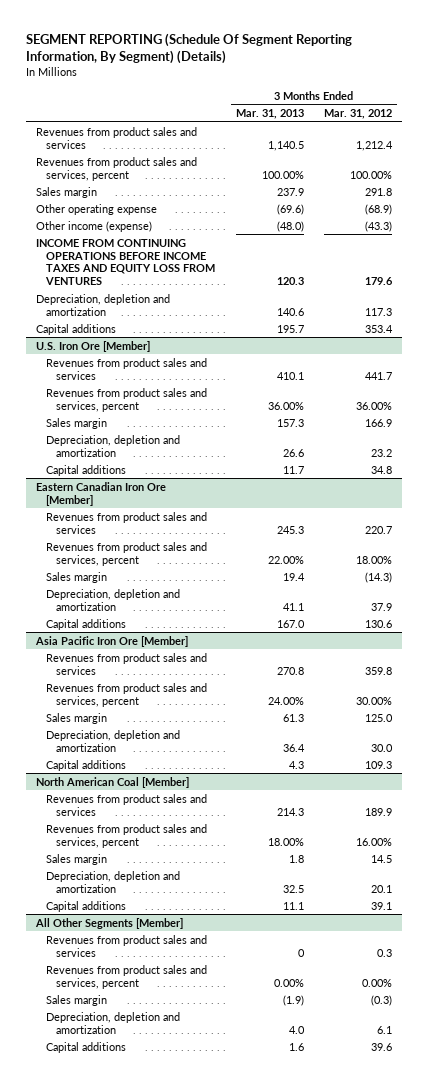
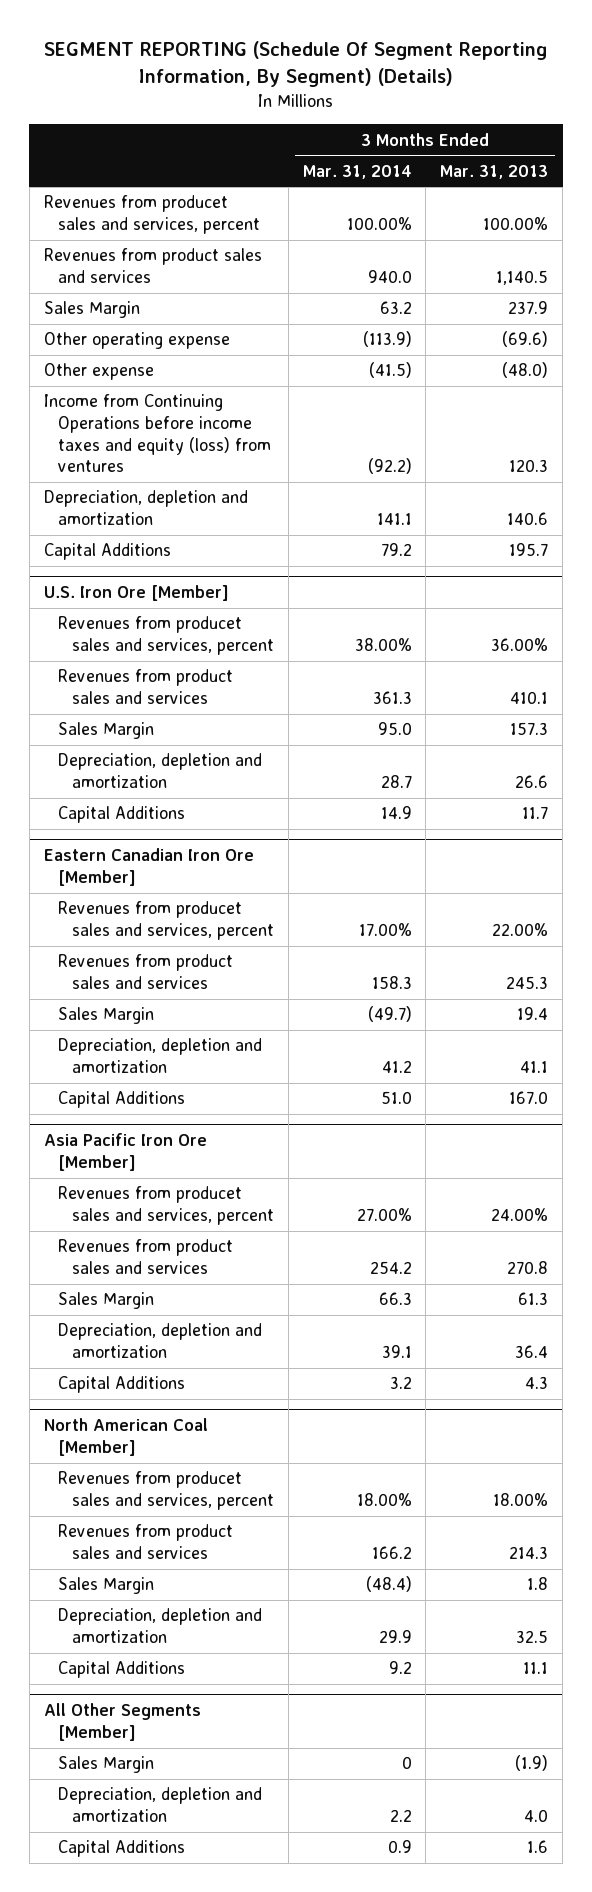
- | 3 Months Ended Mar. 31, 2013 | 3 Months Ended Mar. 31, 2012
+ | 3 Months Ended Mar. 31, 2014 | 3 Months Ended Mar. 31, 2013
+ Revenues from producet sales and services, percent | 100.00% | 100.00%
- Revenues from product sales and services, percent | 100.00% | 100.00%
- Sales margin | 237.9 | 291.8
+ Sales Margin | 63.2 | 237.9
- Other income (expense) | (48.0) | (43.3)
- INCOME FROM CONTINUING OPERATIONS BEFORE INCOME TAXES AND EQUITY LOSS FROM VENTURES | 120.3 | 179.6
+ Other expense | (41.5) | (48.0)
+ Income from Continuing Operations before income taxes and equity (loss) from ventures | (92.2) | 120.3
- Capital additions | 195.7 | 353.4
+ Capital Additions | 79.2 | 195.7
@ U.S. Iron Ore [Member]
+ Revenues from producet sales and services, percent | 38.00% | 36.00%
- Revenues from product sales and services, percent | 36.00% | 36.00%
- Sales margin | 157.3 | 166.9
+ Sales Margin | 95.0 | 157.3
- Capital additions | 11.7 | 34.8
+ Capital Additions | 14.9 | 11.7
@ Eastern Canadian Iron Ore [Member]
+ Revenues from producet sales and services, percent | 17.00% | 22.00%
- Revenues from product sales and services, percent | 22.00% | 18.00%
- Sales margin | 19.4 | (14.3)
+ Sales Margin | (49.7) | 19.4
- Capital additions | 167.0 | 130.6
+ Capital Additions | 51.0 | 167.0
@ Asia Pacific Iron Ore [Member]
+ Revenues from producet sales and services, percent | 27.00% | 24.00%
- Revenues from product sales and services, percent | 24.00% | 30.00%
- Sales margin | 61.3 | 125.0
+ Sales Margin | 66.3 | 61.3
- Capital additions | 4.3 | 109.3
+ Capital Additions | 3.2 | 4.3
@ North American Coal [Member]
+ Revenues from producet sales and services, percent | 18.00% | 18.00%
- Revenues from product sales and services, percent | 18.00% | 16.00%
- Sales margin | 1.8 | 14.5
+ Sales Margin | (48.4) | 1.8
- Capital additions | 11.1 | 39.1
+ Capital Additions | 9.2 | 11.1
@ All Other Segments [Member]
- Revenues from product sales and services | 0 | 0.3
- Revenues from product sales and services, percent | 0.00% | 0.00%
- Sales margin | (1.9) | (0.3)
+ Sales Margin | 0 | (1.9)
- Capital additions | 1.6 | 39.6
+ Capital Additions | 0.9 | 1.6

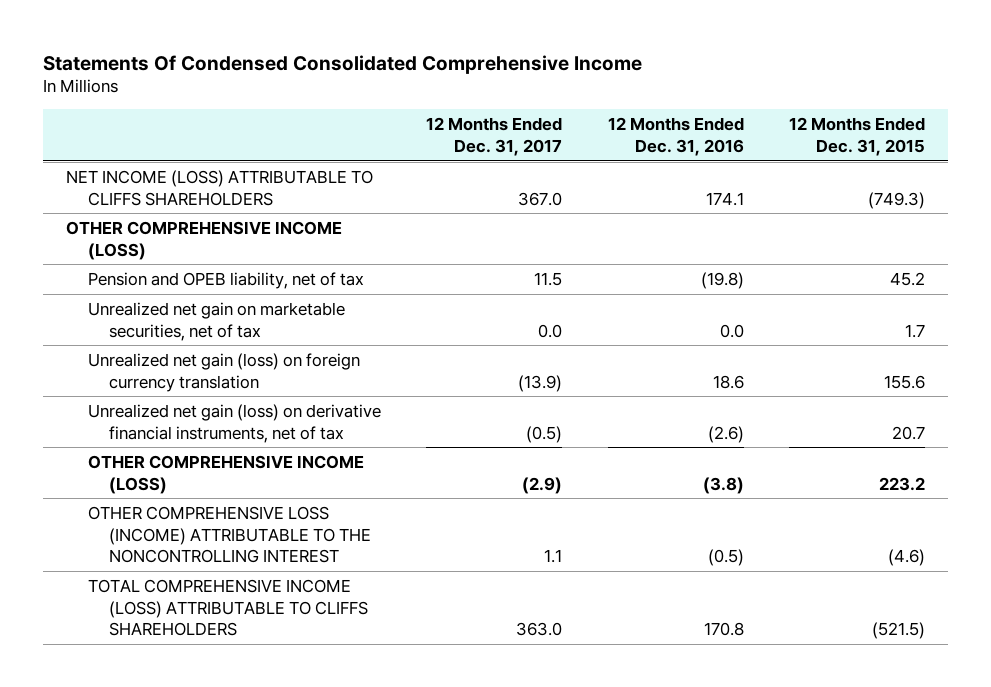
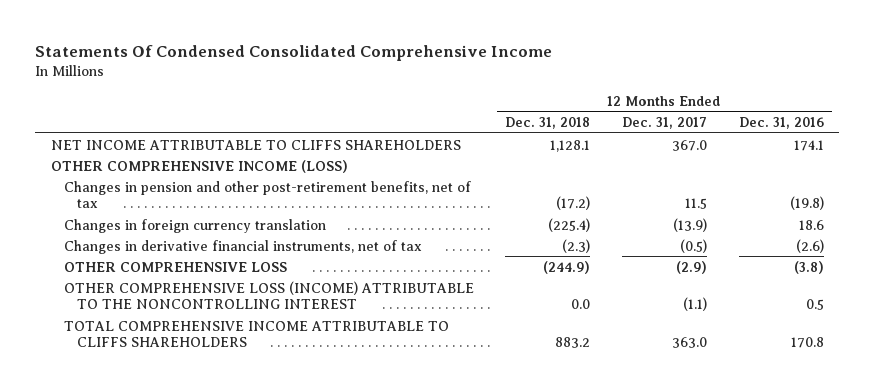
- | 12 Months Ended Dec. 31, 2017 | 12 Months Ended Dec. 31, 2016 | 12 Months Ended Dec. 31, 2015
+ | 12 Months Ended Dec. 31, 2018 | 12 Months Ended Dec. 31, 2017 | 12 Months Ended Dec. 31, 2016
- NET INCOME (LOSS) ATTRIBUTABLE TO CLIFFS SHAREHOLDERS | 367.0 | 174.1 | (749.3)
+ NET INCOME ATTRIBUTABLE TO CLIFFS SHAREHOLDERS | 1,128.1 | 367.0 | 174.1
- Pension and OPEB liability, net of tax | 11.5 | (19.8) | 45.2
- Unrealized net gain on marketable securities, net of tax | 0.0 | 0.0 | 1.7
- Unrealized net gain (loss) on foreign currency translation | (13.9) | 18.6 | 155.6
- Unrealized net gain (loss) on derivative financial instruments, net of tax | (0.5) | (2.6) | 20.7
- OTHER COMPREHENSIVE INCOME (LOSS) | (2.9) | (3.8) | 223.2
- OTHER COMPREHENSIVE LOSS (INCOME) ATTRIBUTABLE TO THE NONCONTROLLING INTEREST | 1.1 | (0.5) | (4.6)
- TOTAL COMPREHENSIVE INCOME (LOSS) ATTRIBUTABLE TO CLIFFS SHAREHOLDERS | 363.0 | 170.8 | (521.5)
+ Changes in pension and other post-retirement benefits, net of tax | (17.2) | 11.5 | (19.8)
+ Changes in foreign currency translation | (225.4) | (13.9) | 18.6
+ Changes in derivative financial instruments, net of tax | (2.3) | (0.5) | (2.6)
+ OTHER COMPREHENSIVE LOSS | (244.9) | (2.9) | (3.8)
+ OTHER COMPREHENSIVE LOSS (INCOME) ATTRIBUTABLE TO THE NONCONTROLLING INTEREST | 0.0 | (1.1) | 0.5
+ TOTAL COMPREHENSIVE INCOME ATTRIBUTABLE TO CLIFFS SHAREHOLDERS | 883.2 | 363.0 | 170.8

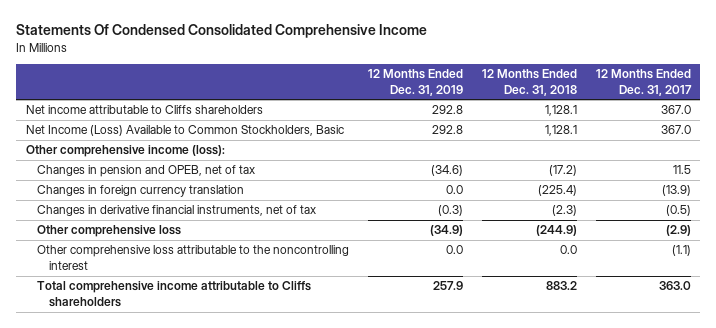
- | 12 Months Ended Dec. 31, 2018 | 12 Months Ended Dec. 31, 2017 | 12 Months Ended Dec. 31, 2016
+ | 12 Months Ended Dec. 31, 2019 | 12 Months Ended Dec. 31, 2018 | 12 Months Ended Dec. 31, 2017
- NET INCOME ATTRIBUTABLE TO CLIFFS SHAREHOLDERS | 1,128.1 | 367.0 | 174.1
- OTHER COMPREHENSIVE INCOME (LOSS)
- Changes in pension and other post-retirement benefits, net of tax | (17.2) | 11.5 | (19.8)
+ Net income attributable to Cliffs shareholders | 292.8 | 1,128.1 | 367.0
+ Net Income (Loss) Available to Common Stockholders, Basic | 292.8 | 1,128.1 | 367.0
+ Other comprehensive income (loss):
+ Changes in pension and OPEB, net of tax | (34.6) | (17.2) | 11.5
- OTHER COMPREHENSIVE LOSS | (244.9) | (2.9) | (3.8)
- OTHER COMPREHENSIVE LOSS (INCOME) ATTRIBUTABLE TO THE NONCONTROLLING INTEREST | 0.0 | (1.1) | 0.5
- TOTAL COMPREHENSIVE INCOME ATTRIBUTABLE TO CLIFFS SHAREHOLDERS | 883.2 | 363.0 | 170.8
+ Other comprehensive loss | (34.9) | (244.9) | (2.9)
+ Other comprehensive loss attributable to the noncontrolling interest | 0.0 | 0.0 | (1.1)
+ Total comprehensive income attributable to Cliffs shareholders | 257.9 | 883.2 | 363.0

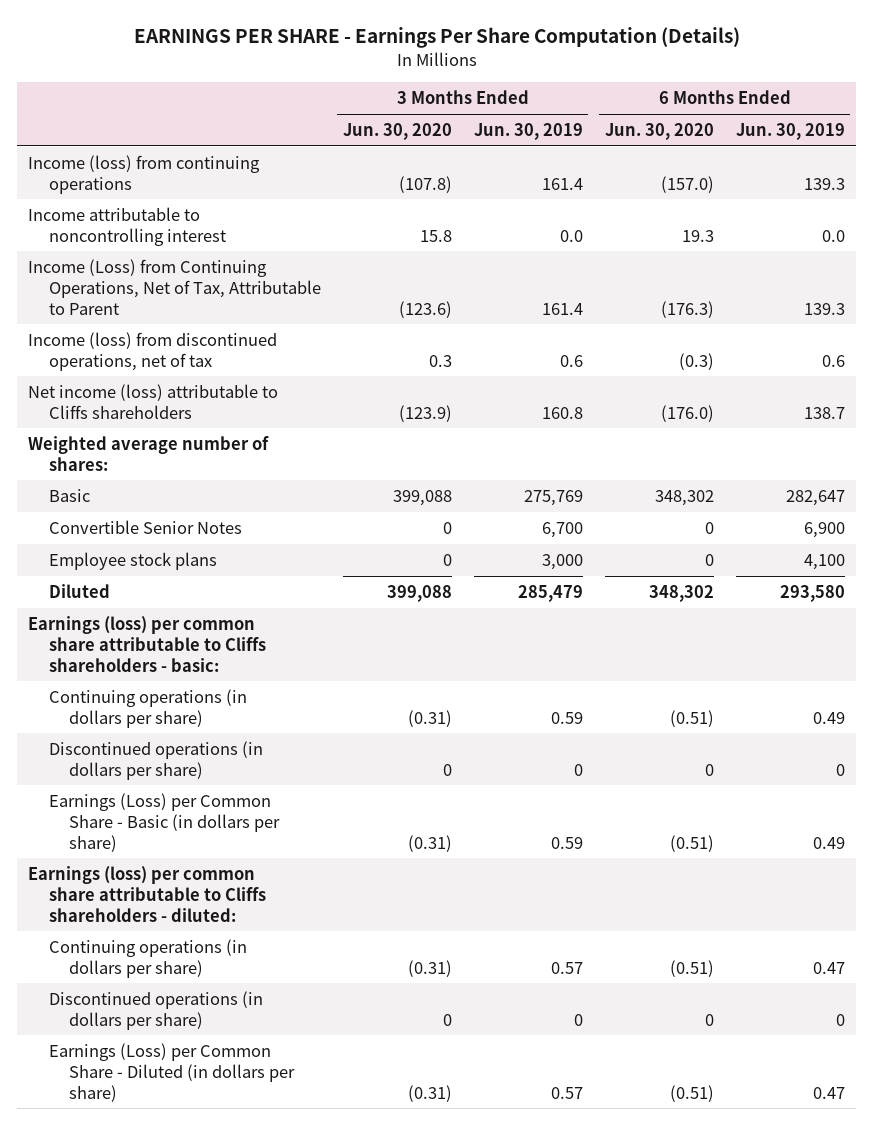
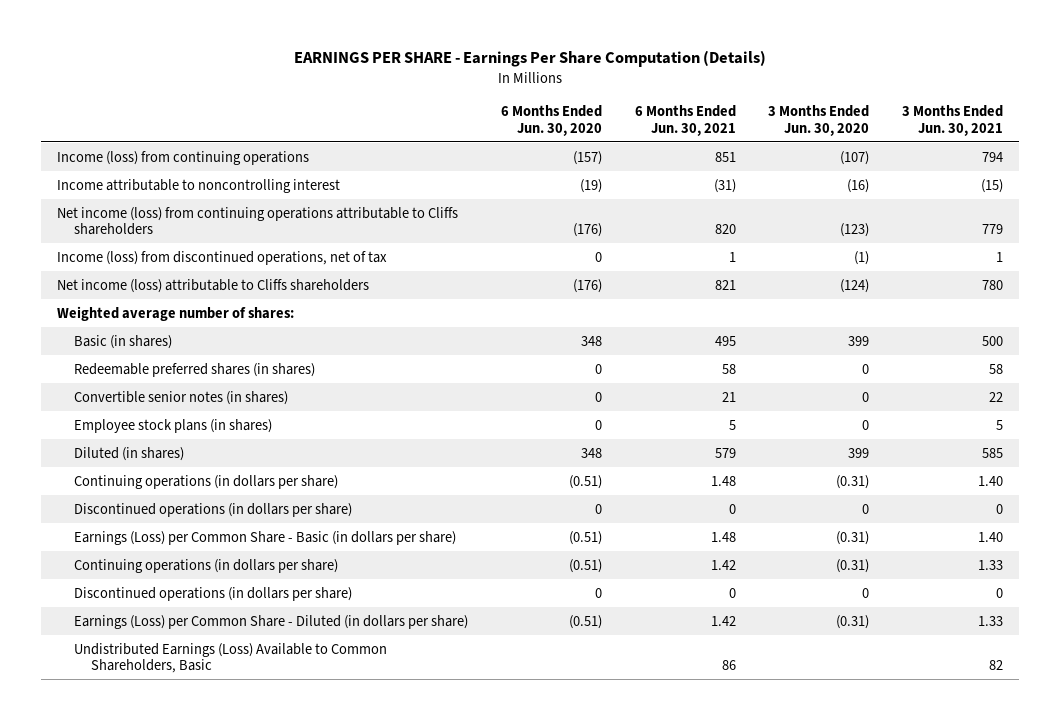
- | 3 Months Ended Jun. 30, 2020 | 3 Months Ended Jun. 30, 2019 | 6 Months Ended Jun. 30, 2020 | 6 Months Ended Jun. 30, 2019
+ | 6 Months Ended Jun. 30, 2020 | 6 Months Ended Jun. 30, 2021 | 3 Months Ended Jun. 30, 2020 | 3 Months Ended Jun. 30, 2021
- Income (loss) from continuing operations | (107.8) | 161.4 | (157.0) | 139.3
- Income attributable to noncontrolling interest | 15.8 | 0.0 | 19.3 | 0.0
- Income (Loss) from Continuing Operations, Net of Tax, Attributable to Parent | (123.6) | 161.4 | (176.3) | 139.3
- Income (loss) from discontinued operations, net of tax | 0.3 | 0.6 | (0.3) | 0.6
- Net income (loss) attributable to Cliffs shareholders | (123.9) | 160.8 | (176.0) | 138.7
+ Income (loss) from continuing operations | (157) | 851 | (107) | 794
+ Income attributable to noncontrolling interest | (19) | (31) | (16) | (15)
+ Net income (loss) from continuing operations attributable to Cliffs shareholders | (176) | 820 | (123) | 779
+ Income (loss) from discontinued operations, net of tax | 0 | 1 | (1) | 1
+ Net income (loss) attributable to Cliffs shareholders | (176) | 821 | (124) | 780
- Basic | 399,088 | 275,769 | 348,302 | 282,647
- Convertible Senior Notes | 0 | 6,700 | 0 | 6,900
- Employee stock plans | 0 | 3,000 | 0 | 4,100
- Diluted | 399,088 | 285,479 | 348,302 | 293,580
- Earnings (loss) per common share attributable to Cliffs shareholders - basic:
+ Basic (in shares) | 348 | 495 | 399 | 500
+ Redeemable preferred shares (in shares) | 0 | 58 | 0 | 58
+ Convertible senior notes (in shares) | 0 | 21 | 0 | 22
+ Employee stock plans (in shares) | 0 | 5 | 0 | 5
+ Diluted (in shares) | 348 | 579 | 399 | 585
- Earnings (loss) per common share attributable to Cliffs shareholders - diluted:
+ Undistributed Earnings (Loss) Available to Common Shareholders, Basic | | 86 | | 82

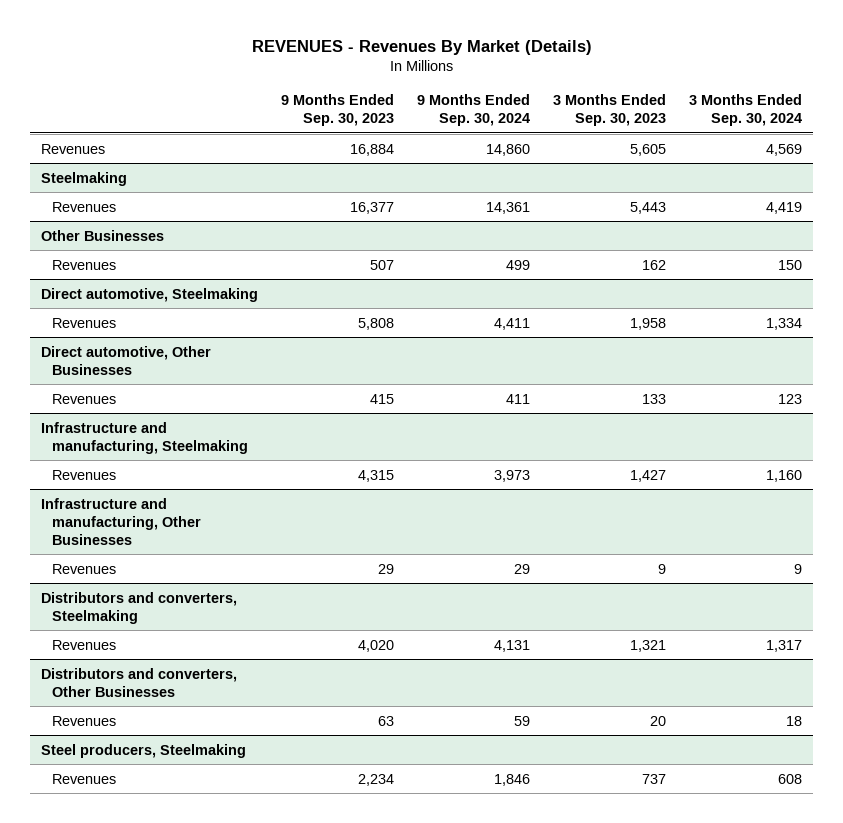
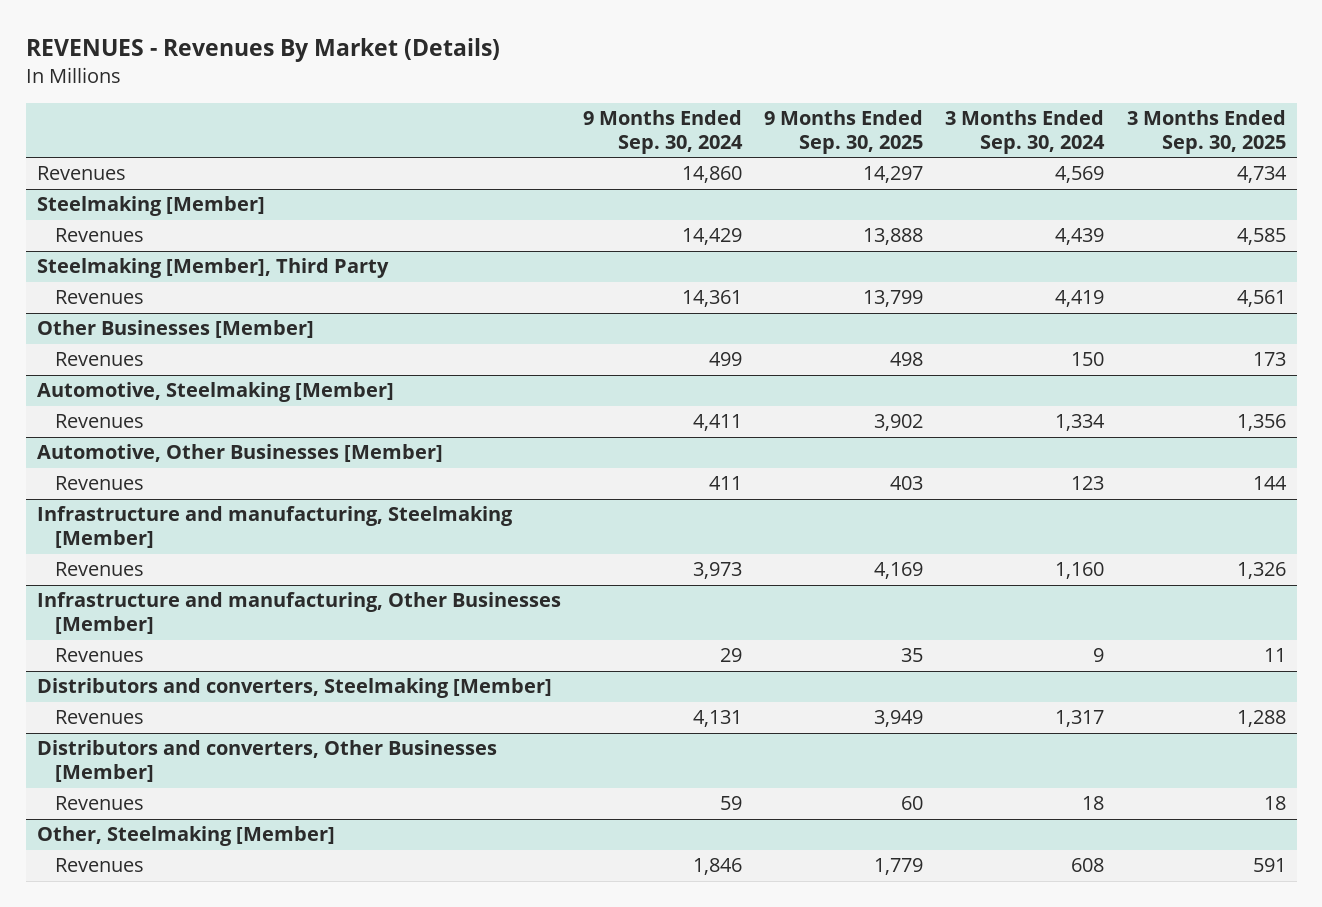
- | 9 Months Ended Sep. 30, 2023 | 9 Months Ended Sep. 30, 2024 | 3 Months Ended Sep. 30, 2023 | 3 Months Ended Sep. 30, 2024
+ | 9 Months Ended Sep. 30, 2024 | 9 Months Ended Sep. 30, 2025 | 3 Months Ended Sep. 30, 2024 | 3 Months Ended Sep. 30, 2025
- Steelmaking
+ Steelmaking [Member]
+ Revenues | 14,429 | 13,888 | 4,439 | 4,585
+ Steelmaking [Member], Third Party
- Other Businesses
+ Other Businesses [Member]
- Direct automotive, Steelmaking
+ Automotive, Steelmaking [Member]
- Direct automotive, Other Businesses
+ Automotive, Other Businesses [Member]
- Infrastructure and manufacturing, Steelmaking
+ Infrastructure and manufacturing, Steelmaking [Member]
- Infrastructure and manufacturing, Other Businesses
+ Infrastructure and manufacturing, Other Businesses [Member]
- Distributors and converters, Steelmaking
+ Distributors and converters, Steelmaking [Member]
- Distributors and converters, Other Businesses
+ Distributors and converters, Other Businesses [Member]
- Steel producers, Steelmaking
+ Other, Steelmaking [Member]

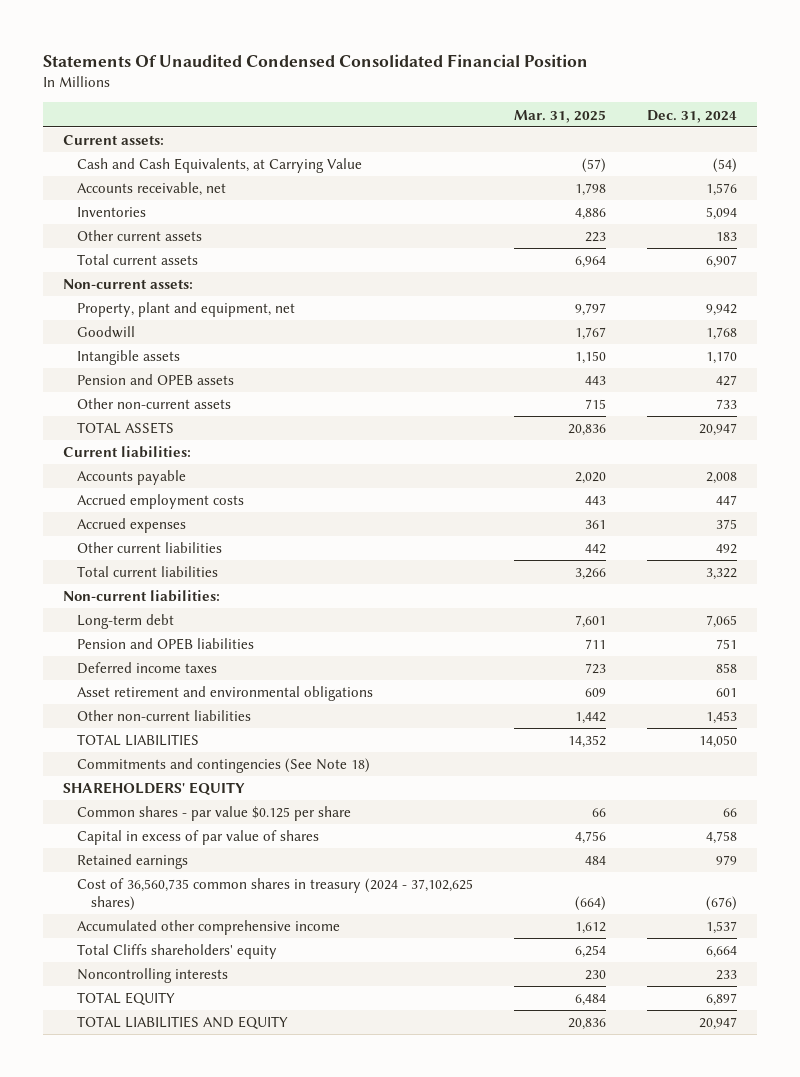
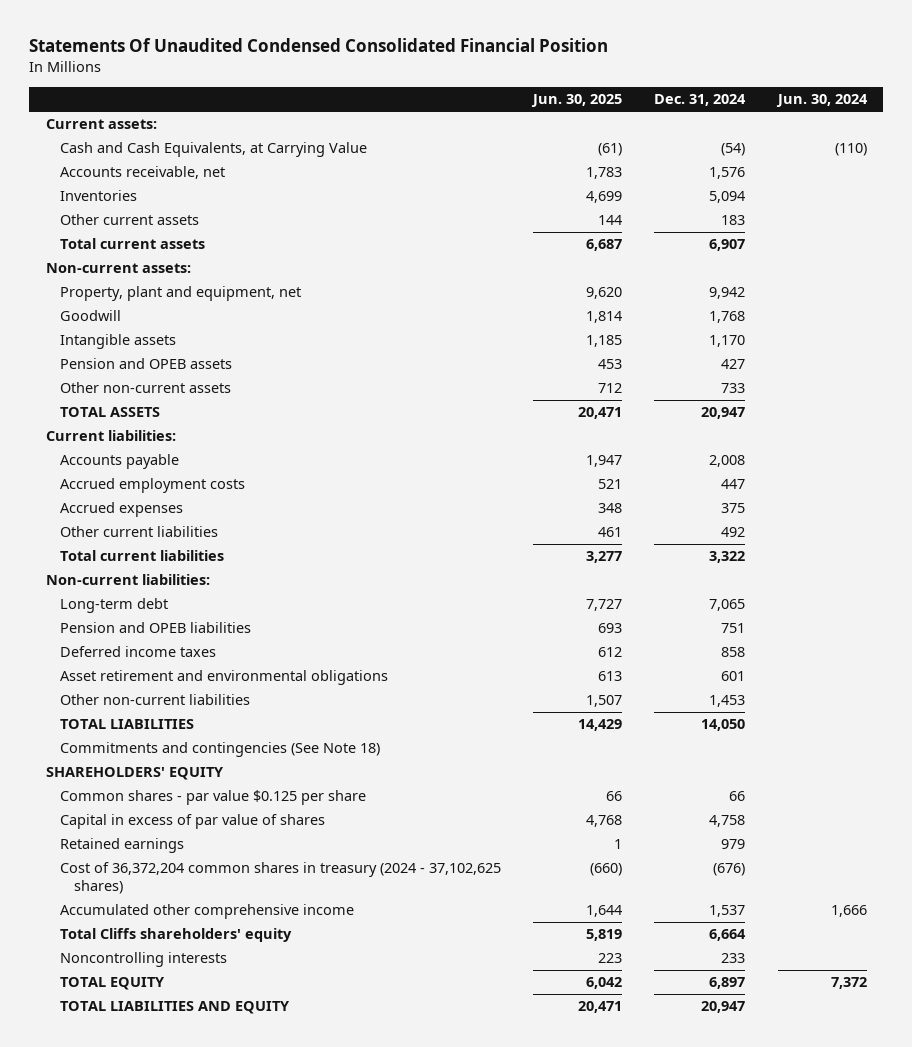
- | Mar. 31, 2025 | Dec. 31, 2024
+ | Jun. 30, 2025 | Dec. 31, 2024 | Jun. 30, 2024
- Cost of 36,560,735 common shares in treasury (2024 - 37,102,625 shares) | (664) | (676)
+ Cost of 36,372,204 common shares in treasury (2024 - 37,102,625 shares) | (660) | (676) |

